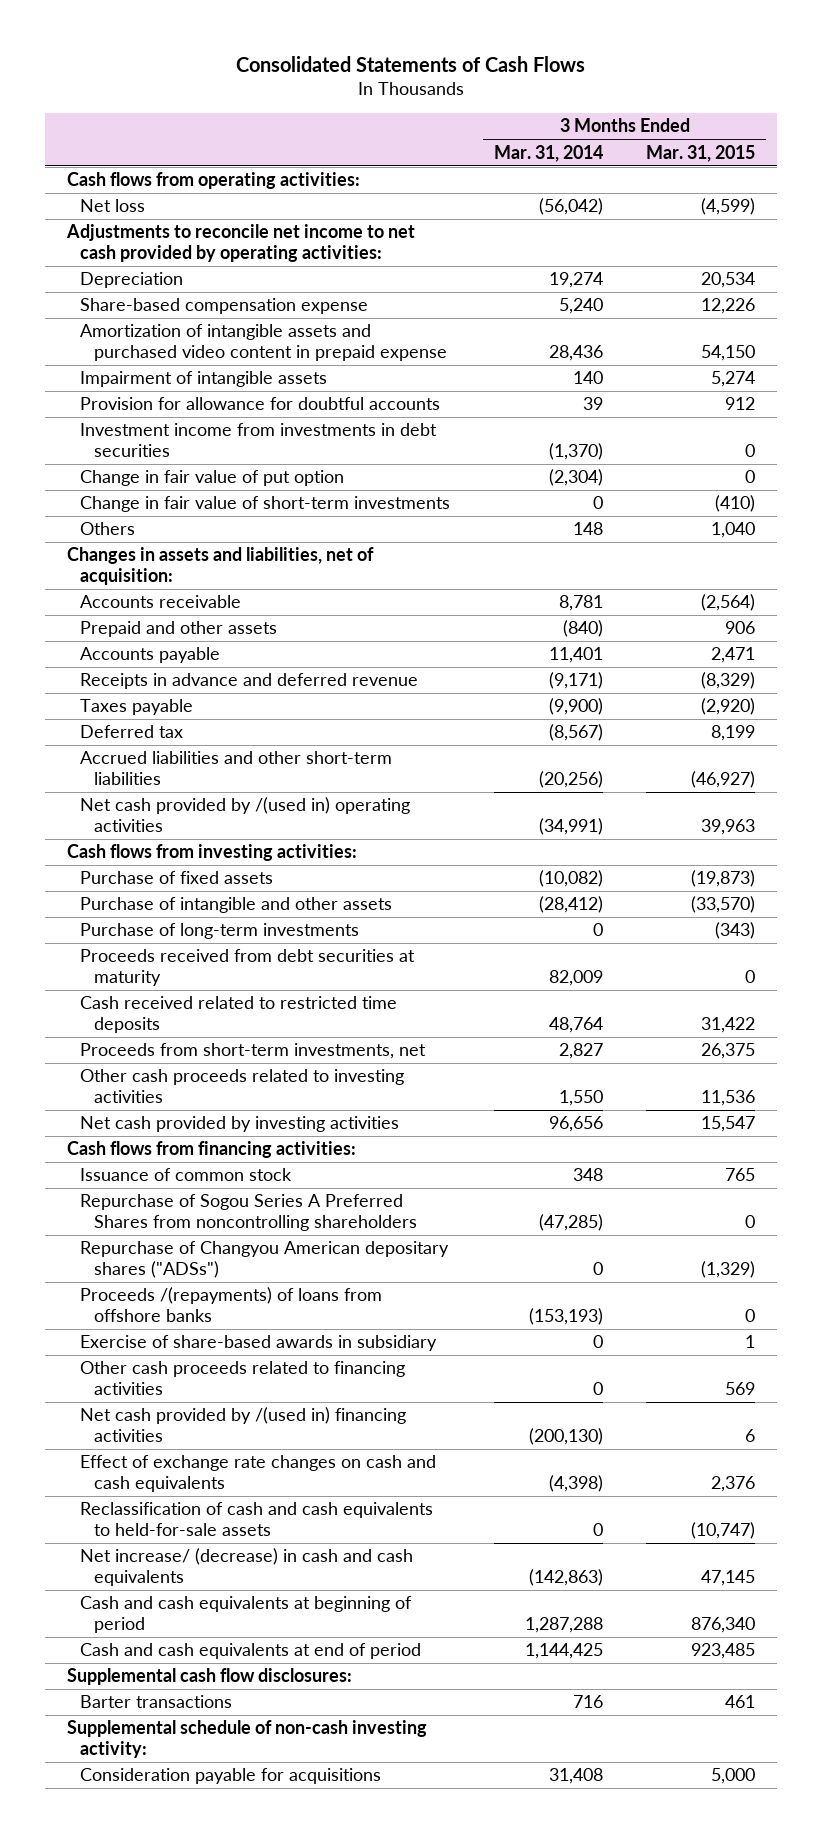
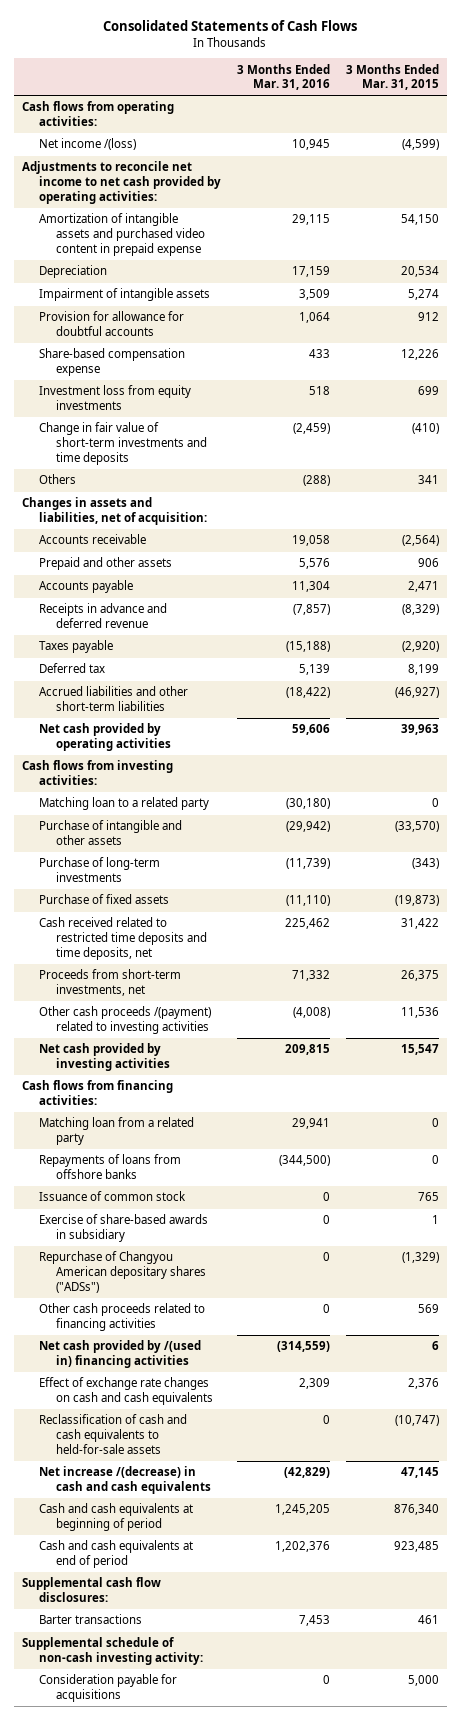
- | 3 Months Ended Mar. 31, 2014 | 3 Months Ended Mar. 31, 2015
+ | 3 Months Ended Mar. 31, 2016 | 3 Months Ended Mar. 31, 2015
- Net loss | (56,042) | (4,599)
+ Net income /(loss) | 10,945 | (4,599)
moved down: Depreciation | 17,159 | 20,534
- Investment income from investments in debt securities | (1,370) | 0
- Change in fair value of put option | (2,304) | 0
- Change in fair value of short-term investments | 0 | (410)
- Others | 148 | 1,040
moved down: Share-based compensation expense | 433 | 12,226
+ Investment loss from equity investments | 518 | 699
+ Change in fair value of short-term investments and time deposits | (2,459) | (410)
+ Others | (288) | 341
- Net cash provided by /(used in) operating activities | (34,991) | 39,963
+ Net cash provided by operating activities | 59,606 | 39,963
+ Matching loan to a related party | (30,180) | 0
- Proceeds received from debt securities at maturity | 82,009 | 0
- Cash received related to restricted time deposits | 48,764 | 31,422
moved down: Purchase of fixed assets | (11,110) | (19,873)
+ Cash received related to restricted time deposits and time deposits, net | 225,462 | 31,422
- Other cash proceeds related to investing activities | 1,550 | 11,536
+ Other cash proceeds /(payment) related to investing activities | (4,008) | 11,536
+ Matching loan from a related party | 29,941 | 0
+ Repayments of loans from offshore banks | (344,500) | 0
- Repurchase of Sogou Series A Preferred Shares from noncontrolling shareholders | (47,285) | 0
- Proceeds /(repayments) of loans from offshore banks | (153,193) | 0
moved down: Repurchase of Changyou American depositary shares ("ADSs") | 0 | (1,329)
- Net increase/ (decrease) in cash and cash equivalents | (142,863) | 47,145
+ Net increase /(decrease) in cash and cash equivalents | (42,829) | 47,145

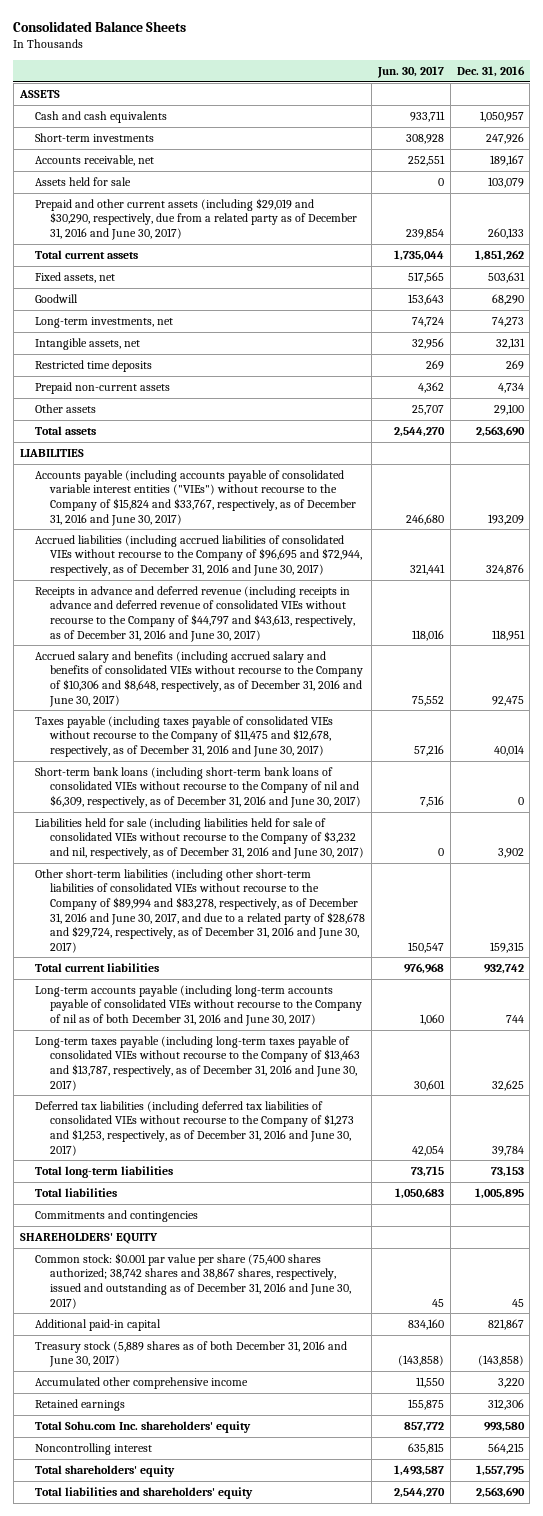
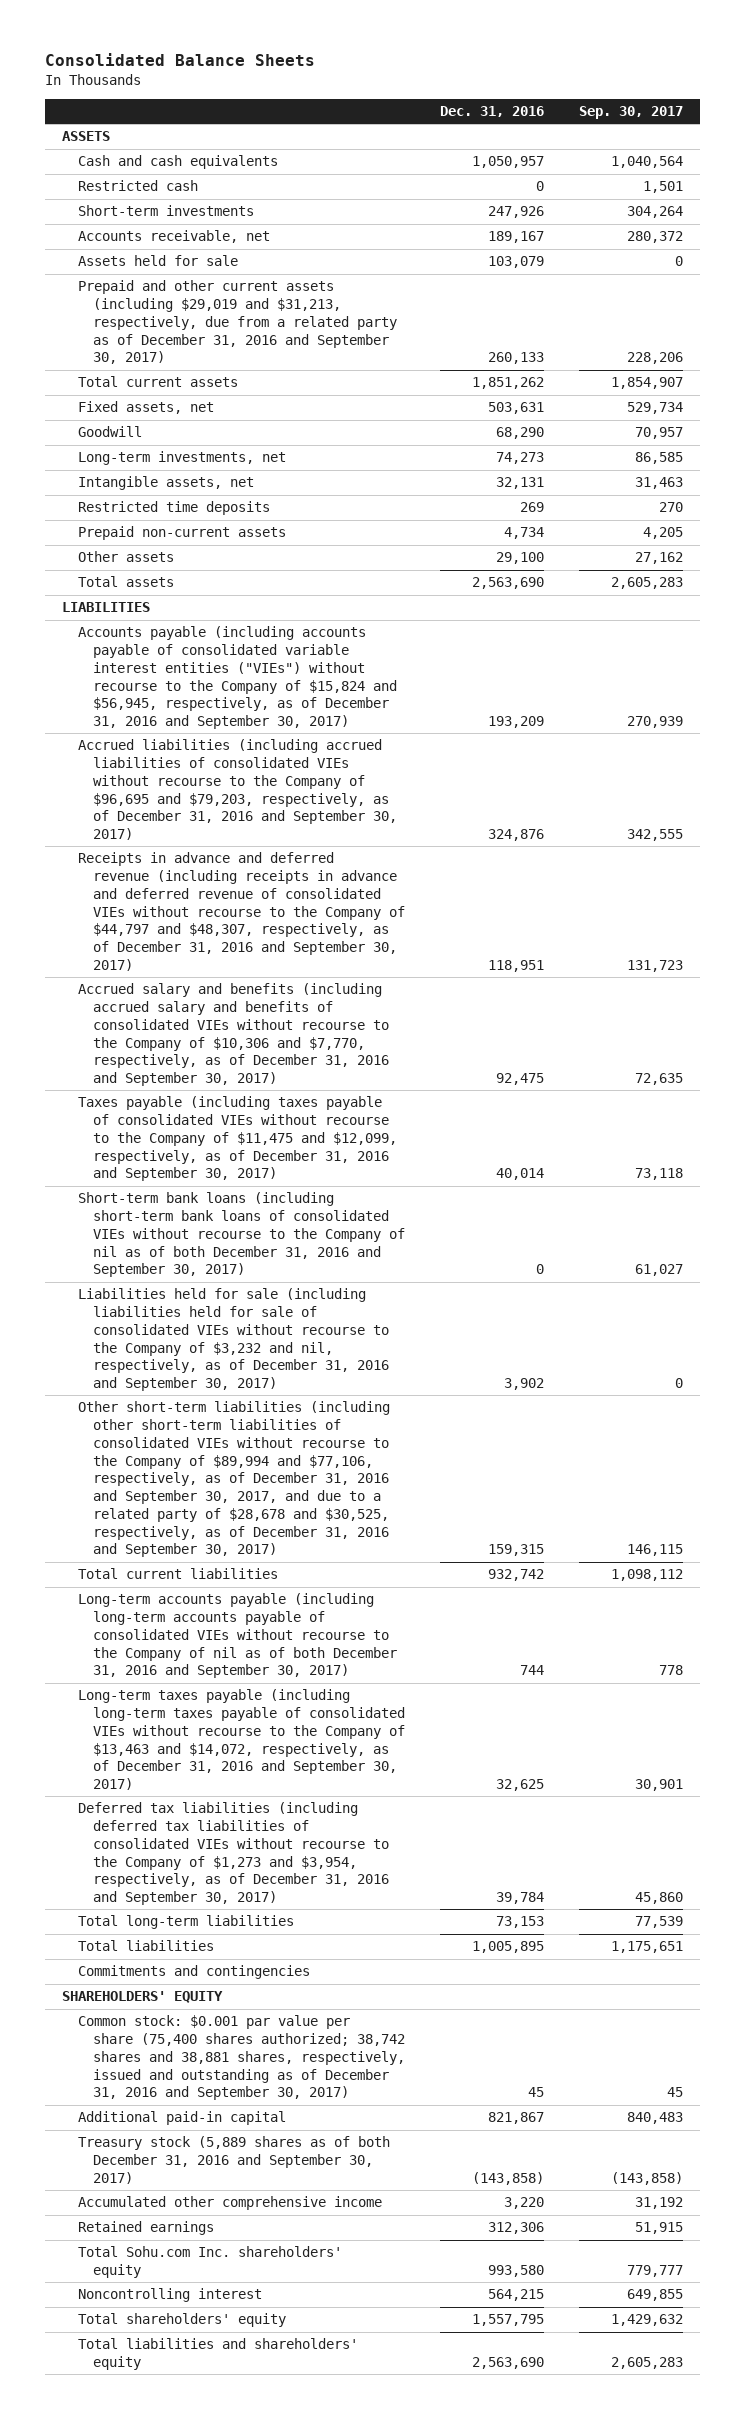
- | Jun. 30, 2017 | Dec. 31, 2016
+ | Dec. 31, 2016 | Sep. 30, 2017
+ Restricted cash | 0 | 1,501
- Prepaid and other current assets (including $29,019 and $30,290, respectively, due from a related party as of December 31, 2016 and June 30, 2017) | 239,854 | 260,133
+ Prepaid and other current assets (including $29,019 and $31,213, respectively, due from a related party as of December 31, 2016 and September 30, 2017) | 260,133 | 228,206
- Accounts payable (including accounts payable of consolidated variable interest entities ("VIEs") without recourse to the Company of $15,824 and $33,767, respectively, as of December 31, 2016 and June 30, 2017) | 246,680 | 193,209
- Accrued liabilities (including accrued liabilities of consolidated VIEs without recourse to the Company of $96,695 and $72,944, respectively, as of December 31, 2016 and June 30, 2017) | 321,441 | 324,876
- Receipts in advance and deferred revenue (including receipts in advance and deferred revenue of consolidated VIEs without recourse to the Company of $44,797 and $43,613, respectively, as of December 31, 2016 and June 30, 2017) | 118,016 | 118,951
- Accrued salary and benefits (including accrued salary and benefits of consolidated VIEs without recourse to the Company of $10,306 and $8,648, respectively, as of December 31, 2016 and June 30, 2017) | 75,552 | 92,475
- Taxes payable (including taxes payable of consolidated VIEs without recourse to the Company of $11,475 and $12,678, respectively, as of December 31, 2016 and June 30, 2017) | 57,216 | 40,014
- Short-term bank loans (including short-term bank loans of consolidated VIEs without recourse to the Company of nil and $6,309, respectively, as of December 31, 2016 and June 30, 2017) | 7,516 | 0
- Liabilities held for sale (including liabilities held for sale of consolidated VIEs without recourse to the Company of $3,232 and nil, respectively, as of December 31, 2016 and June 30, 2017) | 0 | 3,902
- Other short-term liabilities (including other short-term liabilities of consolidated VIEs without recourse to the Company of $89,994 and $83,278, respectively, as of December 31, 2016 and June 30, 2017, and due to a related party of $28,678 and $29,724, respectively, as of December 31, 2016 and June 30, 2017) | 150,547 | 159,315
+ Accounts payable (including accounts payable of consolidated variable interest entities ("VIEs") without recourse to the Company of $15,824 and $56,945, respectively, as of December 31, 2016 and September 30, 2017) | 193,209 | 270,939
+ Accrued liabilities (including accrued liabilities of consolidated VIEs without recourse to the Company of $96,695 and $79,203, respectively, as of December 31, 2016 and September 30, 2017) | 324,876 | 342,555
+ Receipts in advance and deferred revenue (including receipts in advance and deferred revenue of consolidated VIEs without recourse to the Company of $44,797 and $48,307, respectively, as of December 31, 2016 and September 30, 2017) | 118,951 | 131,723
+ Accrued salary and benefits (including accrued salary and benefits of consolidated VIEs without recourse to the Company of $10,306 and $7,770, respectively, as of December 31, 2016 and September 30, 2017) | 92,475 | 72,635
+ Taxes payable (including taxes payable of consolidated VIEs without recourse to the Company of $11,475 and $12,099, respectively, as of December 31, 2016 and September 30, 2017) | 40,014 | 73,118
+ Short-term bank loans (including short-term bank loans of consolidated VIEs without recourse to the Company of nil as of both December 31, 2016 and September 30, 2017) | 0 | 61,027
+ Liabilities held for sale (including liabilities held for sale of consolidated VIEs without recourse to the Company of $3,232 and nil, respectively, as of December 31, 2016 and September 30, 2017) | 3,902 | 0
+ Other short-term liabilities (including other short-term liabilities of consolidated VIEs without recourse to the Company of $89,994 and $77,106, respectively, as of December 31, 2016 and September 30, 2017, and due to a related party of $28,678 and $30,525, respectively, as of December 31, 2016 and September 30, 2017) | 159,315 | 146,115
- Long-term accounts payable (including long-term accounts payable of consolidated VIEs without recourse to the Company of nil as of both December 31, 2016 and June 30, 2017) | 1,060 | 744
- Long-term taxes payable (including long-term taxes payable of consolidated VIEs without recourse to the Company of $13,463 and $13,787, respectively, as of December 31, 2016 and June 30, 2017) | 30,601 | 32,625
- Deferred tax liabilities (including deferred tax liabilities of consolidated VIEs without recourse to the Company of $1,273 and $1,253, respectively, as of December 31, 2016 and June 30, 2017) | 42,054 | 39,784
+ Long-term accounts payable (including long-term accounts payable of consolidated VIEs without recourse to the Company of nil as of both December 31, 2016 and September 30, 2017) | 744 | 778
+ Long-term taxes payable (including long-term taxes payable of consolidated VIEs without recourse to the Company of $13,463 and $14,072, respectively, as of December 31, 2016 and September 30, 2017) | 32,625 | 30,901
+ Deferred tax liabilities (including deferred tax liabilities of consolidated VIEs without recourse to the Company of $1,273 and $3,954, respectively, as of December 31, 2016 and September 30, 2017) | 39,784 | 45,860
- Common stock: $0.001 par value per share (75,400 shares authorized; 38,742 shares and 38,867 shares, respectively, issued and outstanding as of December 31, 2016 and June 30, 2017) | 45 | 45
+ Common stock: $0.001 par value per share (75,400 shares authorized; 38,742 shares and 38,881 shares, respectively, issued and outstanding as of December 31, 2016 and September 30, 2017) | 45 | 45
- Treasury stock (5,889 shares as of both December 31, 2016 and June 30, 2017) | (143,858) | (143,858)
+ Treasury stock (5,889 shares as of both December 31, 2016 and September 30, 2017) | (143,858) | (143,858)

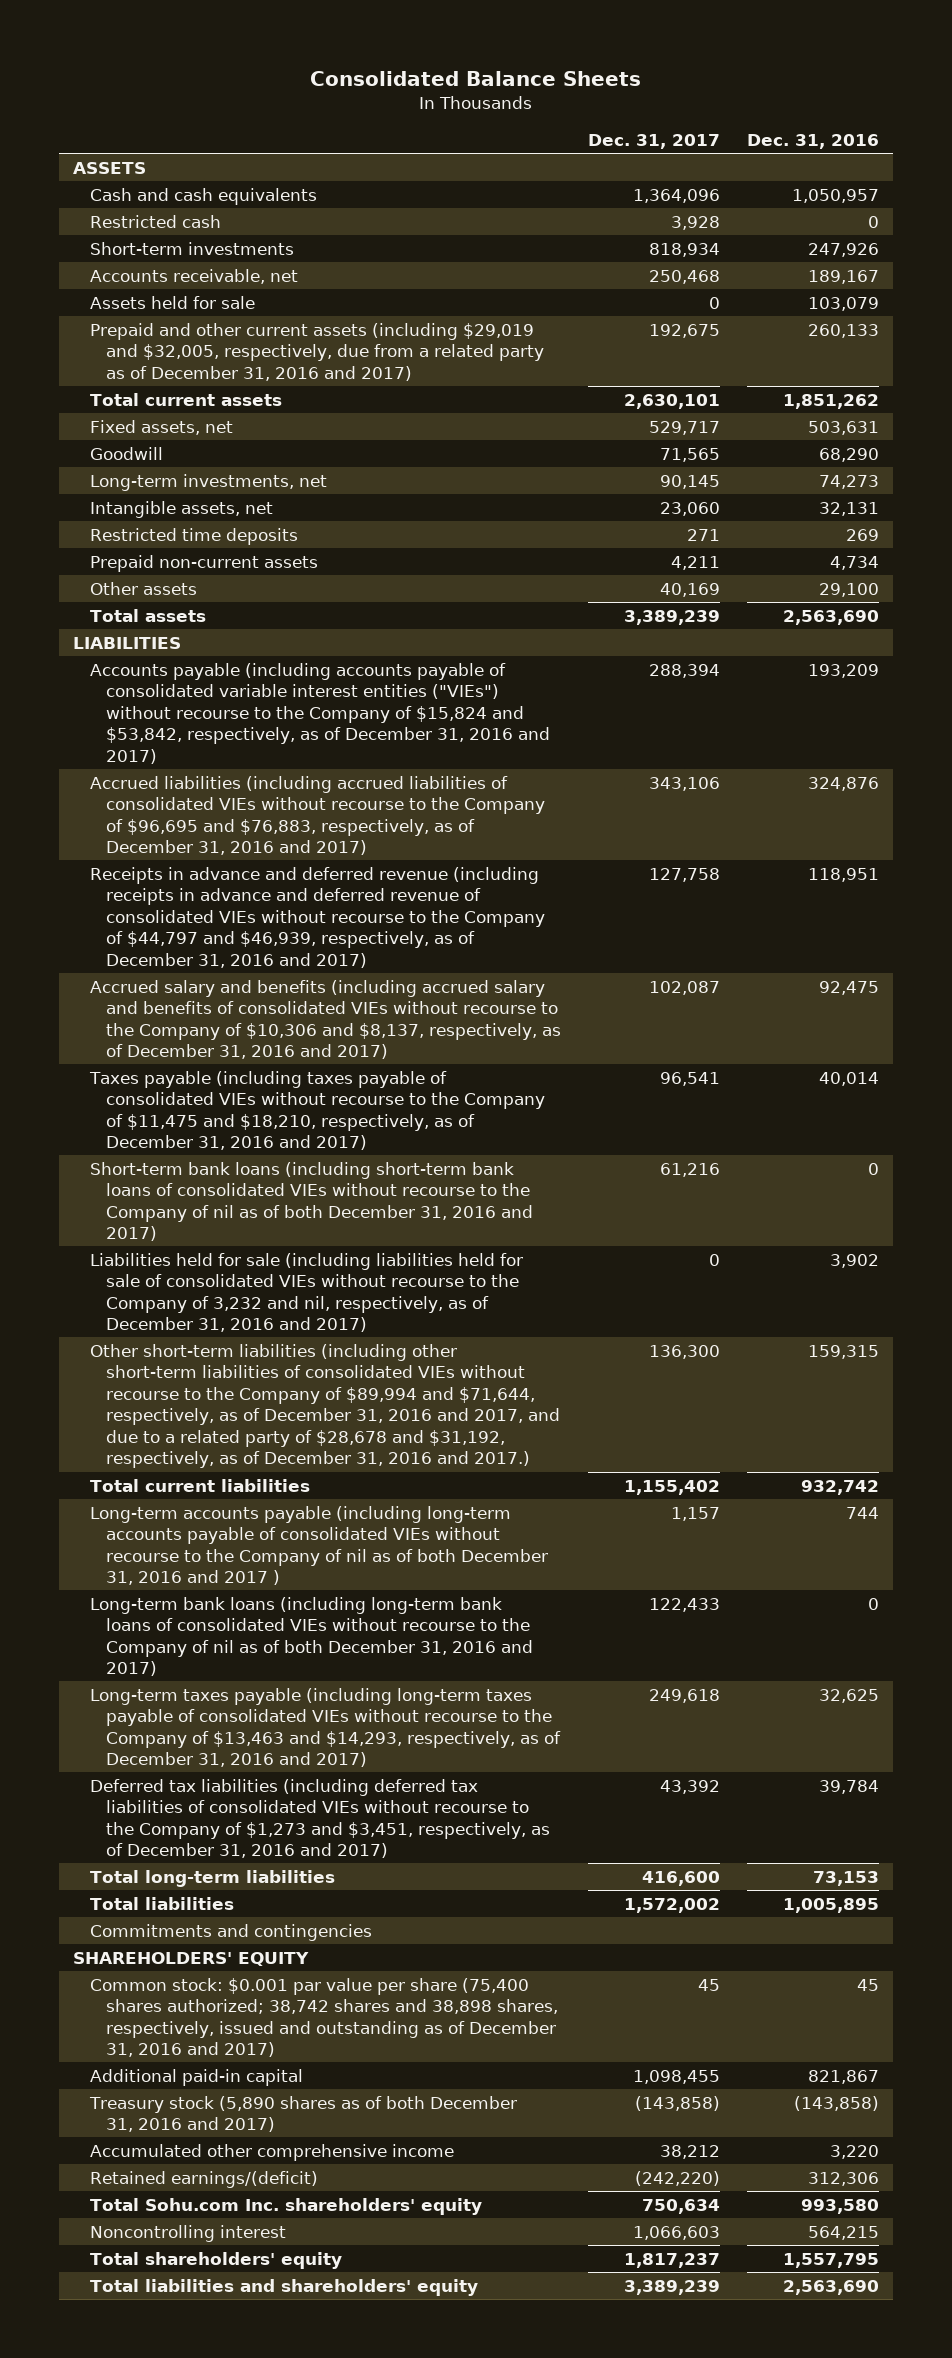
- | Dec. 31, 2016 | Sep. 30, 2017
+ | Dec. 31, 2017 | Dec. 31, 2016
- Prepaid and other current assets (including $29,019 and $31,213, respectively, due from a related party as of December 31, 2016 and September 30, 2017) | 260,133 | 228,206
+ Prepaid and other current assets (including $29,019 and $32,005, respectively, due from a related party as of December 31, 2016 and 2017) | 192,675 | 260,133
- Accounts payable (including accounts payable of consolidated variable interest entities ("VIEs") without recourse to the Company of $15,824 and $56,945, respectively, as of December 31, 2016 and September 30, 2017) | 193,209 | 270,939
- Accrued liabilities (including accrued liabilities of consolidated VIEs without recourse to the Company of $96,695 and $79,203, respectively, as of December 31, 2016 and September 30, 2017) | 324,876 | 342,555
- Receipts in advance and deferred revenue (including receipts in advance and deferred revenue of consolidated VIEs without recourse to the Company of $44,797 and $48,307, respectively, as of December 31, 2016 and September 30, 2017) | 118,951 | 131,723
- Accrued salary and benefits (including accrued salary and benefits of consolidated VIEs without recourse to the Company of $10,306 and $7,770, respectively, as of December 31, 2016 and September 30, 2017) | 92,475 | 72,635
- Taxes payable (including taxes payable of consolidated VIEs without recourse to the Company of $11,475 and $12,099, respectively, as of December 31, 2016 and September 30, 2017) | 40,014 | 73,118
- Short-term bank loans (including short-term bank loans of consolidated VIEs without recourse to the Company of nil as of both December 31, 2016 and September 30, 2017) | 0 | 61,027
- Liabilities held for sale (including liabilities held for sale of consolidated VIEs without recourse to the Company of $3,232 and nil, respectively, as of December 31, 2016 and September 30, 2017) | 3,902 | 0
- Other short-term liabilities (including other short-term liabilities of consolidated VIEs without recourse to the Company of $89,994 and $77,106, respectively, as of December 31, 2016 and September 30, 2017, and due to a related party of $28,678 and $30,525, respectively, as of December 31, 2016 and September 30, 2017) | 159,315 | 146,115
+ Accounts payable (including accounts payable of consolidated variable interest entities ("VIEs") without recourse to the Company of $15,824 and $53,842, respectively, as of December 31, 2016 and 2017) | 288,394 | 193,209
+ Accrued liabilities (including accrued liabilities of consolidated VIEs without recourse to the Company of $96,695 and $76,883, respectively, as of December 31, 2016 and 2017) | 343,106 | 324,876
+ Receipts in advance and deferred revenue (including receipts in advance and deferred revenue of consolidated VIEs without recourse to the Company of $44,797 and $46,939, respectively, as of December 31, 2016 and 2017) | 127,758 | 118,951
+ Accrued salary and benefits (including accrued salary and benefits of consolidated VIEs without recourse to the Company of $10,306 and $8,137, respectively, as of December 31, 2016 and 2017) | 102,087 | 92,475
+ Taxes payable (including taxes payable of consolidated VIEs without recourse to the Company of $11,475 and $18,210, respectively, as of December 31, 2016 and 2017) | 96,541 | 40,014
+ Short-term bank loans (including short-term bank loans of consolidated VIEs without recourse to the Company of nil as of both December 31, 2016 and 2017) | 61,216 | 0
+ Liabilities held for sale (including liabilities held for sale of consolidated VIEs without recourse to the Company of 3,232 and nil, respectively, as of December 31, 2016 and 2017) | 0 | 3,902
+ Other short-term liabilities (including other short-term liabilities of consolidated VIEs without recourse to the Company of $89,994 and $71,644, respectively, as of December 31, 2016 and 2017, and due to a related party of $28,678 and $31,192, respectively, as of December 31, 2016 and 2017.) | 136,300 | 159,315
- Long-term accounts payable (including long-term accounts payable of consolidated VIEs without recourse to the Company of nil as of both December 31, 2016 and September 30, 2017) | 744 | 778
- Long-term taxes payable (including long-term taxes payable of consolidated VIEs without recourse to the Company of $13,463 and $14,072, respectively, as of December 31, 2016 and September 30, 2017) | 32,625 | 30,901
- Deferred tax liabilities (including deferred tax liabilities of consolidated VIEs without recourse to the Company of $1,273 and $3,954, respectively, as of December 31, 2016 and September 30, 2017) | 39,784 | 45,860
+ Long-term accounts payable (including long-term accounts payable of consolidated VIEs without recourse to the Company of nil as of both December 31, 2016 and 2017 ) | 1,157 | 744
+ Long-term bank loans (including long-term bank loans of consolidated VIEs without recourse to the Company of nil as of both December 31, 2016 and 2017) | 122,433 | 0
+ Long-term taxes payable (including long-term taxes payable of consolidated VIEs without recourse to the Company of $13,463 and $14,293, respectively, as of December 31, 2016 and 2017) | 249,618 | 32,625
+ Deferred tax liabilities (including deferred tax liabilities of consolidated VIEs without recourse to the Company of $1,273 and $3,451, respectively, as of December 31, 2016 and 2017) | 43,392 | 39,784
- Common stock: $0.001 par value per share (75,400 shares authorized; 38,742 shares and 38,881 shares, respectively, issued and outstanding as of December 31, 2016 and September 30, 2017) | 45 | 45
+ Common stock: $0.001 par value per share (75,400 shares authorized; 38,742 shares and 38,898 shares, respectively, issued and outstanding as of December 31, 2016 and 2017) | 45 | 45
- Treasury stock (5,889 shares as of both December 31, 2016 and September 30, 2017) | (143,858) | (143,858)
+ Treasury stock (5,890 shares as of both December 31, 2016 and 2017) | (143,858) | (143,858)
- Retained earnings | 312,306 | 51,915
+ Retained earnings/(deficit) | (242,220) | 312,306

